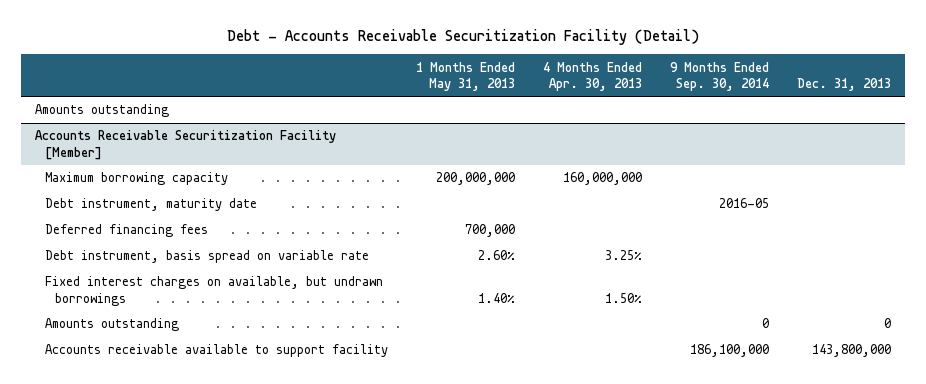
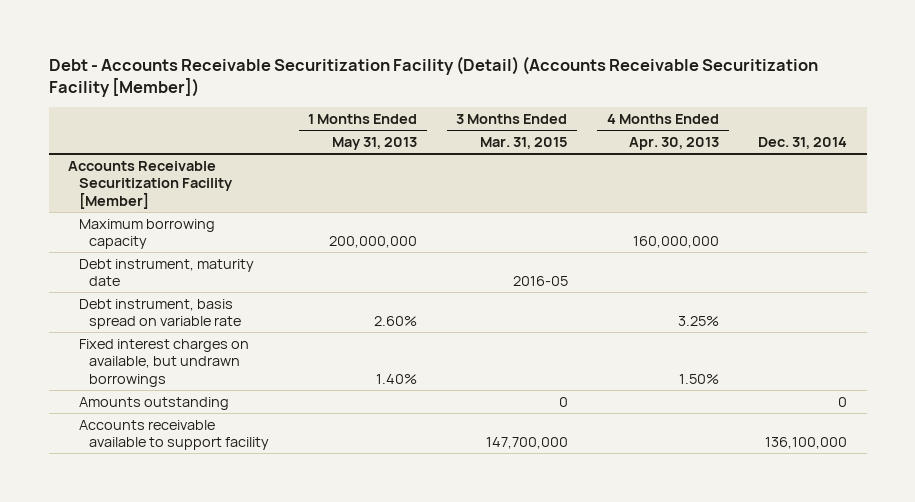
- Debt - Accounts Receivable Securitization Facility (Detail)
+ Debt - Accounts Receivable Securitization Facility (Detail) (Accounts Receivable Securitization Facility [Member])
- | 1 Months Ended May 31, 2013 | 4 Months Ended Apr. 30, 2013 | 9 Months Ended Sep. 30, 2014 | Dec. 31, 2013
+ | 1 Months Ended May 31, 2013 | 3 Months Ended Mar. 31, 2015 | 4 Months Ended Apr. 30, 2013 | Dec. 31, 2014
- Amounts outstanding
@ Accounts Receivable Securitization Facility [Member]
- Deferred financing fees | 700,000 | | |

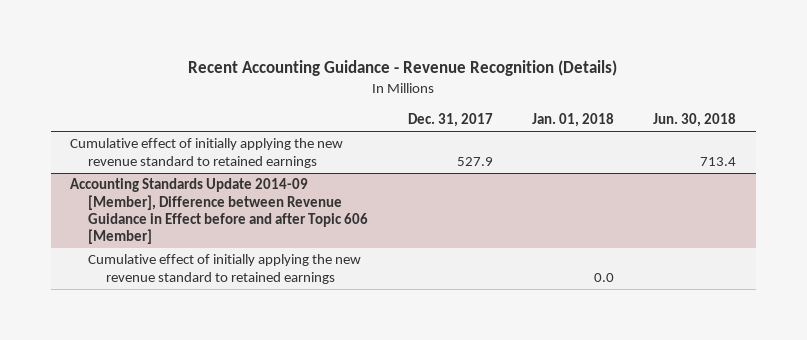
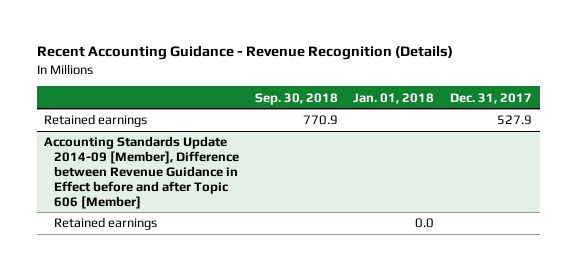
- | Dec. 31, 2017 | Jan. 01, 2018 | Jun. 30, 2018
+ | Sep. 30, 2018 | Jan. 01, 2018 | Dec. 31, 2017
- Cumulative effect of initially applying the new revenue standard to retained earnings | 527.9 | | 713.4
+ Retained earnings | 770.9 | | 527.9
@ Accounting Standards Update 2014-09 [Member], Difference between Revenue Guidance in Effect before and after Topic 606 [Member]
- Cumulative effect of initially applying the new revenue standard to retained earnings | | 0.0 |
+ Retained earnings | | 0.0 |

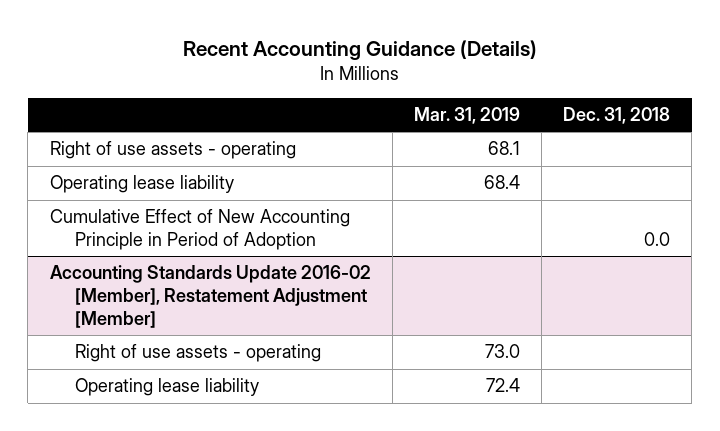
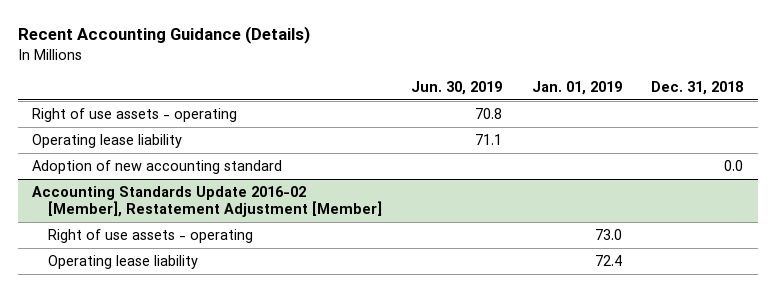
- | Mar. 31, 2019 | Dec. 31, 2018
+ | Jun. 30, 2019 | Jan. 01, 2019 | Dec. 31, 2018
- Cumulative Effect of New Accounting Principle in Period of Adoption | | 0.0
+ Adoption of new accounting standard | | | 0.0

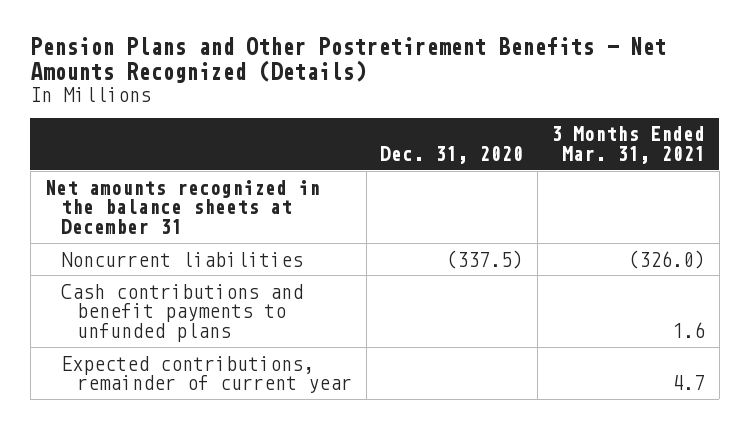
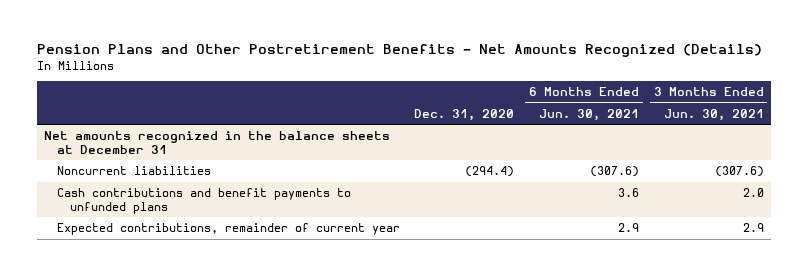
- | Dec. 31, 2020 | 3 Months Ended Mar. 31, 2021
+ | Dec. 31, 2020 | 6 Months Ended Jun. 30, 2021 | 3 Months Ended Jun. 30, 2021
- Noncurrent liabilities | (337.5) | (326.0)
+ Noncurrent liabilities | (294.4) | (307.6) | (307.6)

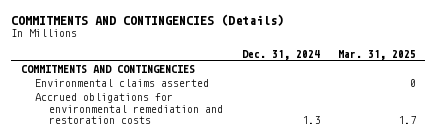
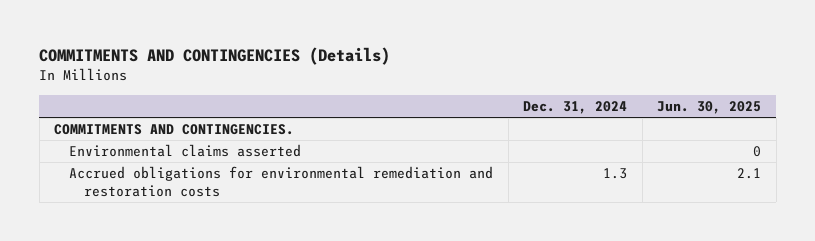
- | Dec. 31, 2024 | Mar. 31, 2025
+ | Dec. 31, 2024 | Jun. 30, 2025
- COMMITMENTS AND CONTINGENCIES
+ COMMITMENTS AND CONTINGENCIES.

